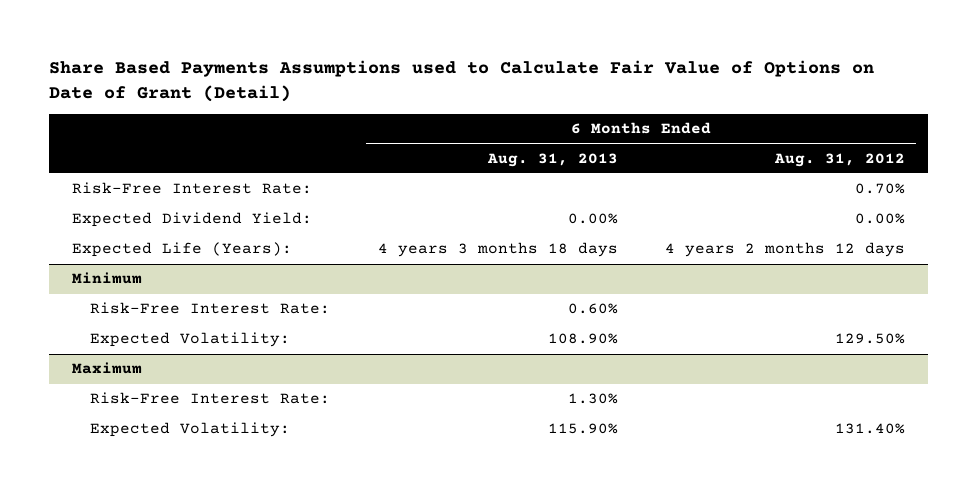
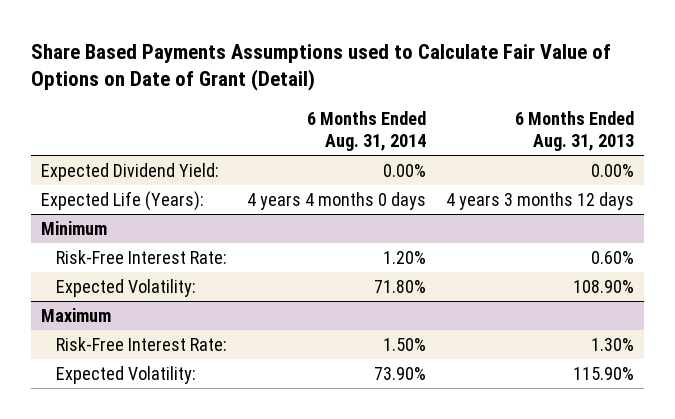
- | 6 Months Ended Aug. 31, 2013 | 6 Months Ended Aug. 31, 2012
+ | 6 Months Ended Aug. 31, 2014 | 6 Months Ended Aug. 31, 2013
- Risk-Free Interest Rate: | | 0.70%
- Expected Life (Years): | 4 years 3 months 18 days | 4 years 2 months 12 days
+ Expected Life (Years): | 4 years 4 months 0 days | 4 years 3 months 12 days

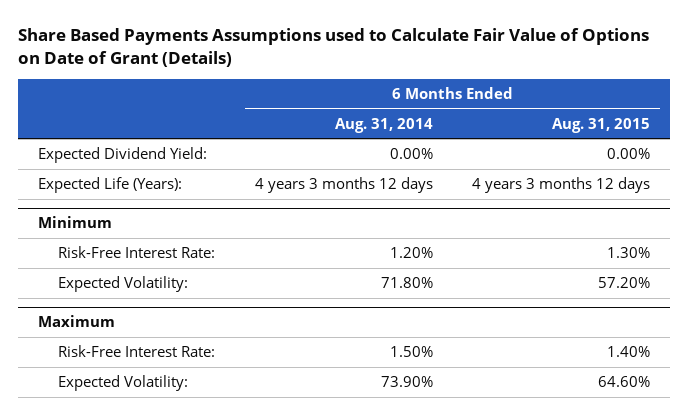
- Share Based Payments Assumptions used to Calculate Fair Value of Options on Date of Grant (Detail)
+ Share Based Payments Assumptions used to Calculate Fair Value of Options on Date of Grant (Details)
- | 6 Months Ended Aug. 31, 2014 | 6 Months Ended Aug. 31, 2013
+ | 6 Months Ended Aug. 31, 2014 | 6 Months Ended Aug. 31, 2015
- Expected Life (Years): | 4 years 4 months 0 days | 4 years 3 months 12 days
+ Expected Life (Years): | 4 years 3 months 12 days | 4 years 3 months 12 days

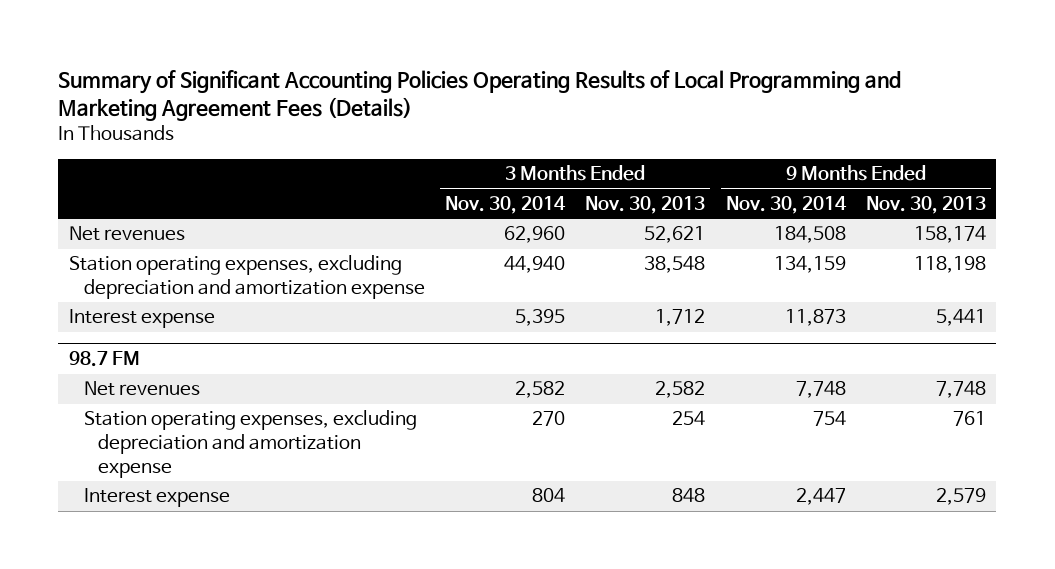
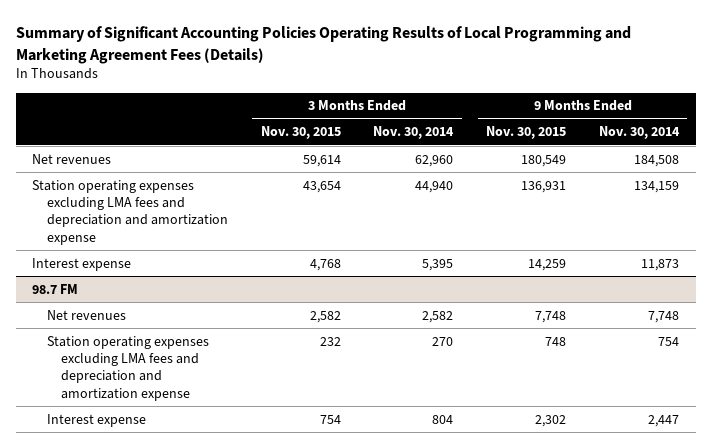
- | 3 Months Ended Nov. 30, 2014 | 3 Months Ended Nov. 30, 2013 | 9 Months Ended Nov. 30, 2014 | 9 Months Ended Nov. 30, 2013
+ | 3 Months Ended Nov. 30, 2015 | 3 Months Ended Nov. 30, 2014 | 9 Months Ended Nov. 30, 2015 | 9 Months Ended Nov. 30, 2014
- Station operating expenses, excluding depreciation and amortization expense | 44,940 | 38,548 | 134,159 | 118,198
+ Station operating expenses excluding LMA fees and depreciation and amortization expense | 43,654 | 44,940 | 136,931 | 134,159
@ 98.7 FM
- Station operating expenses, excluding depreciation and amortization expense | 270 | 254 | 754 | 761
+ Station operating expenses excluding LMA fees and depreciation and amortization expense | 232 | 270 | 748 | 754

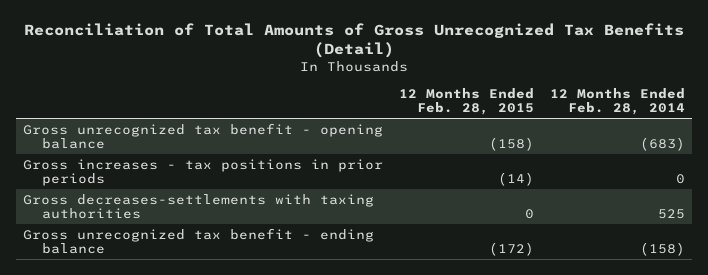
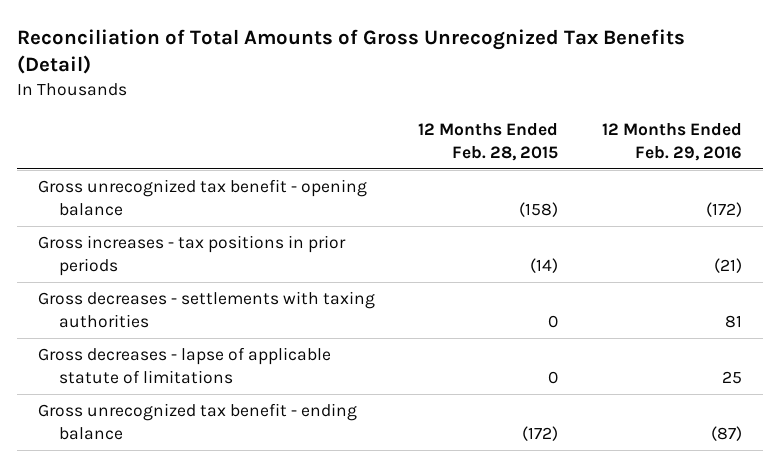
- | 12 Months Ended Feb. 28, 2015 | 12 Months Ended Feb. 28, 2014
+ | 12 Months Ended Feb. 28, 2015 | 12 Months Ended Feb. 29, 2016
- Gross decreases-settlements with taxing authorities | 0 | 525
+ Gross decreases - settlements with taxing authorities | 0 | 81
+ Gross decreases - lapse of applicable statute of limitations | 0 | 25

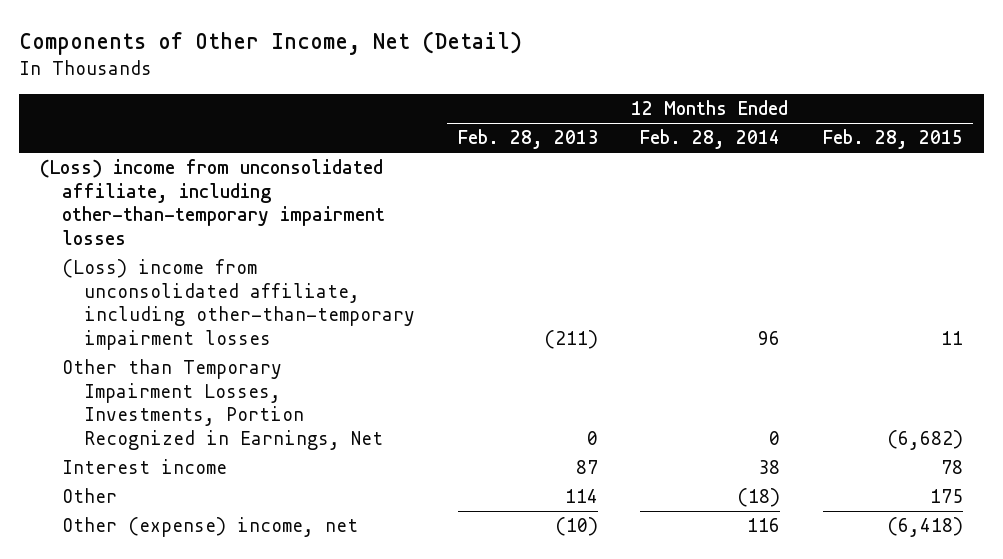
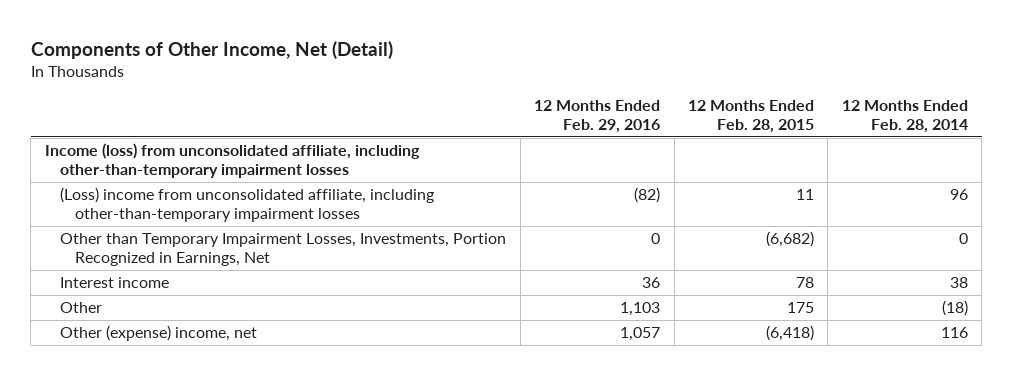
- | 12 Months Ended Feb. 28, 2013 | 12 Months Ended Feb. 28, 2014 | 12 Months Ended Feb. 28, 2015
+ | 12 Months Ended Feb. 29, 2016 | 12 Months Ended Feb. 28, 2015 | 12 Months Ended Feb. 28, 2014
- (Loss) income from unconsolidated affiliate, including other-than-temporary impairment losses
+ Income (loss) from unconsolidated affiliate, including other-than-temporary impairment losses

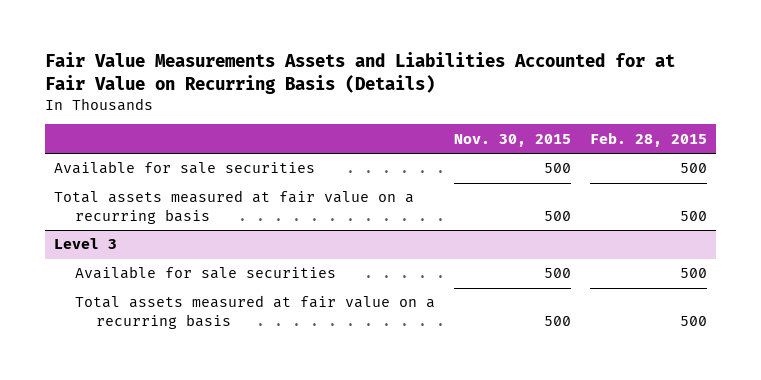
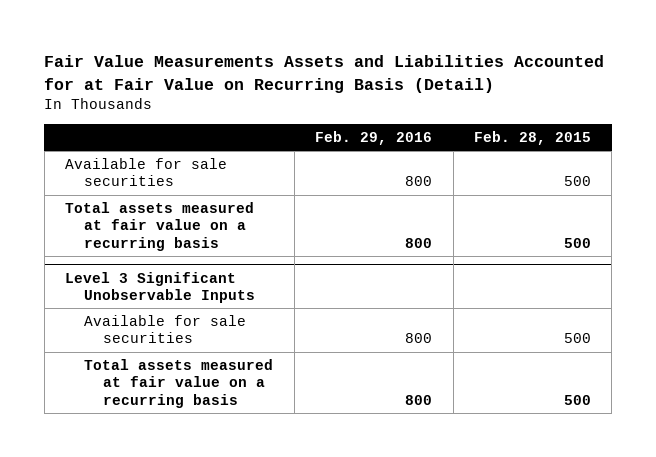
- Fair Value Measurements Assets and Liabilities Accounted for at Fair Value on Recurring Basis (Details)
+ Fair Value Measurements Assets and Liabilities Accounted for at Fair Value on Recurring Basis (Detail)
- | Nov. 30, 2015 | Feb. 28, 2015
+ | Feb. 29, 2016 | Feb. 28, 2015
- Level 3
+ Level 3 Significant Unobservable Inputs

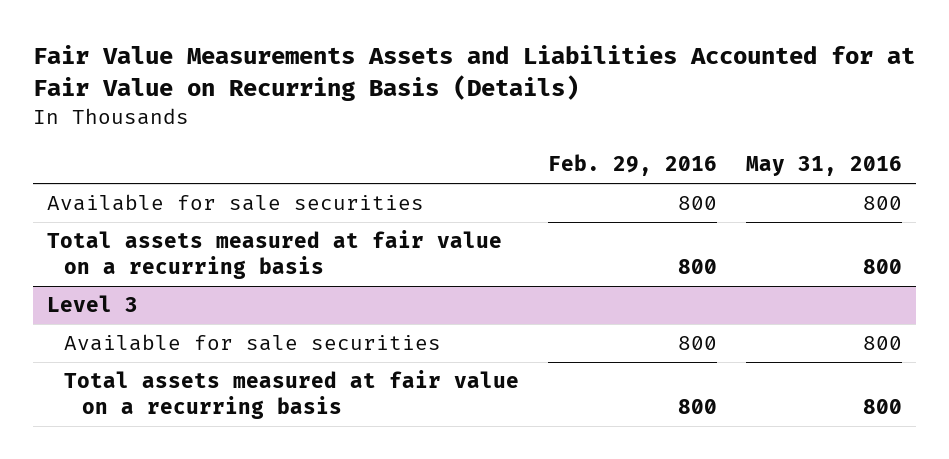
- Fair Value Measurements Assets and Liabilities Accounted for at Fair Value on Recurring Basis (Detail)
+ Fair Value Measurements Assets and Liabilities Accounted for at Fair Value on Recurring Basis (Details)
- | Feb. 29, 2016 | Feb. 28, 2015
+ | Feb. 29, 2016 | May 31, 2016
- Level 3 Significant Unobservable Inputs
+ Level 3

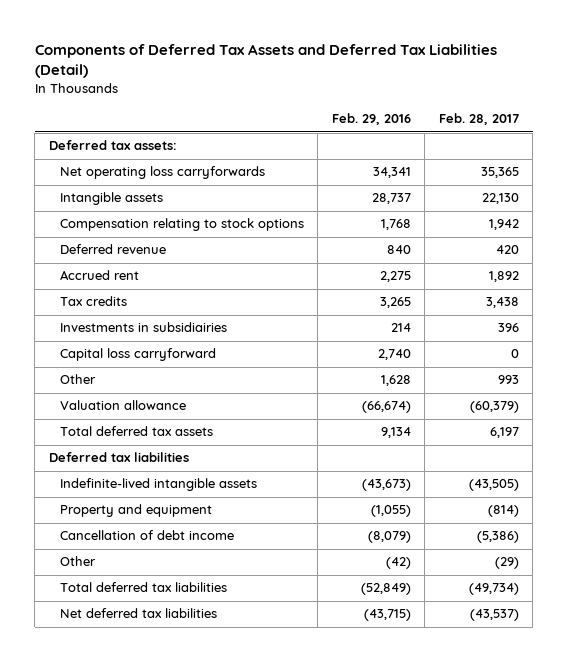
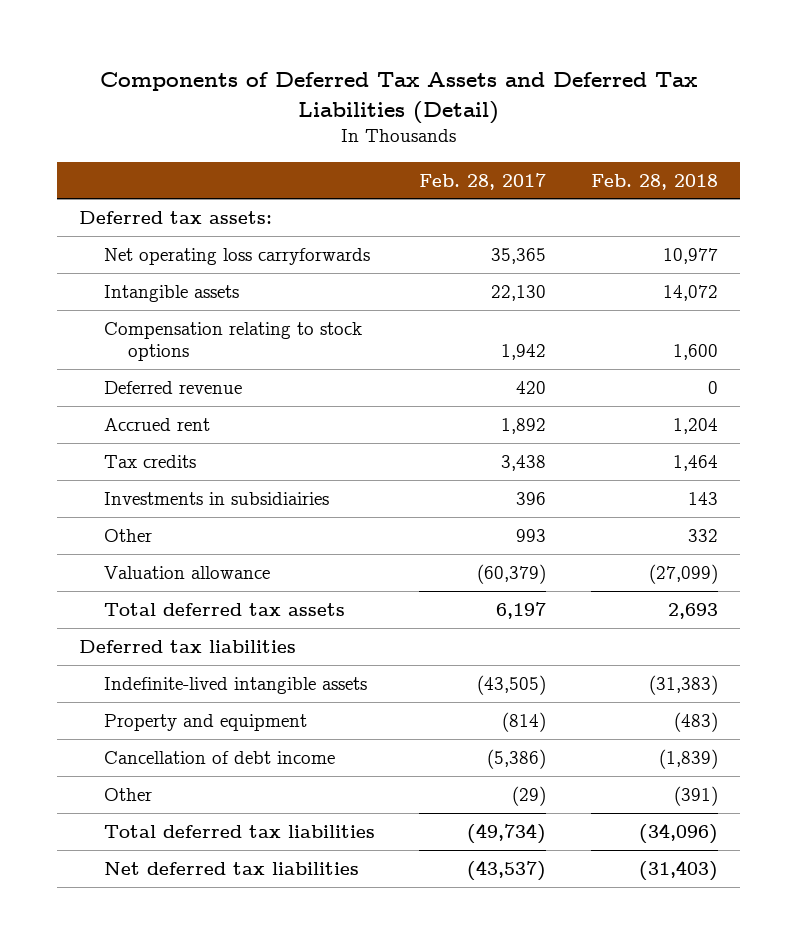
- | Feb. 29, 2016 | Feb. 28, 2017
+ | Feb. 28, 2017 | Feb. 28, 2018
- Capital loss carryforward | 2,740 | 0

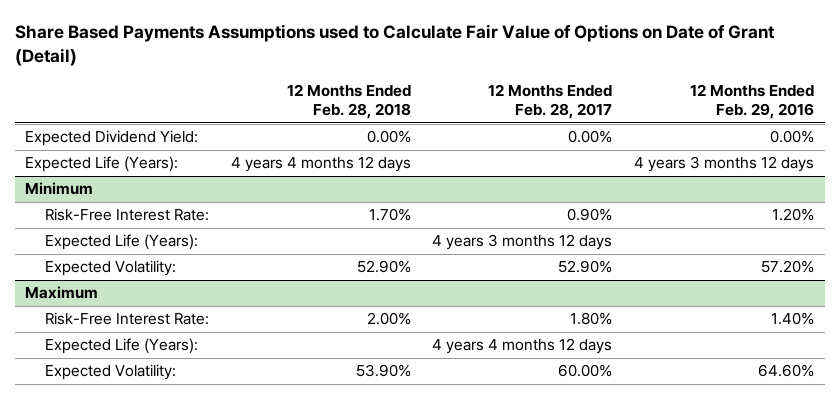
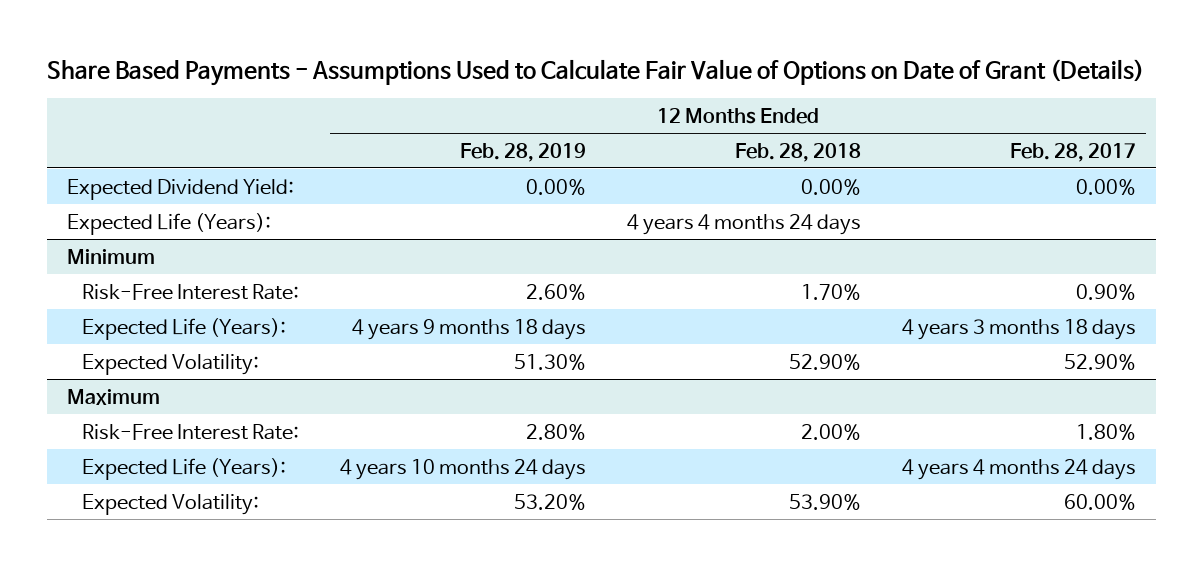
- Share Based Payments Assumptions used to Calculate Fair Value of Options on Date of Grant (Detail)
+ Share Based Payments - Assumptions Used to Calculate Fair Value of Options on Date of Grant (Details)
- | 12 Months Ended Feb. 28, 2018 | 12 Months Ended Feb. 28, 2017 | 12 Months Ended Feb. 29, 2016
+ | 12 Months Ended Feb. 28, 2019 | 12 Months Ended Feb. 28, 2018 | 12 Months Ended Feb. 28, 2017
- Expected Life (Years): | 4 years 4 months 12 days | | 4 years 3 months 12 days
+ Expected Life (Years): | | 4 years 4 months 24 days |
@ Minimum
- Expected Life (Years): | | 4 years 3 months 12 days |
+ Expected Life (Years): | 4 years 9 months 18 days | | 4 years 3 months 18 days
@ Maximum
- Expected Life (Years): | | 4 years 4 months 12 days |
+ Expected Life (Years): | 4 years 10 months 24 days | | 4 years 4 months 24 days

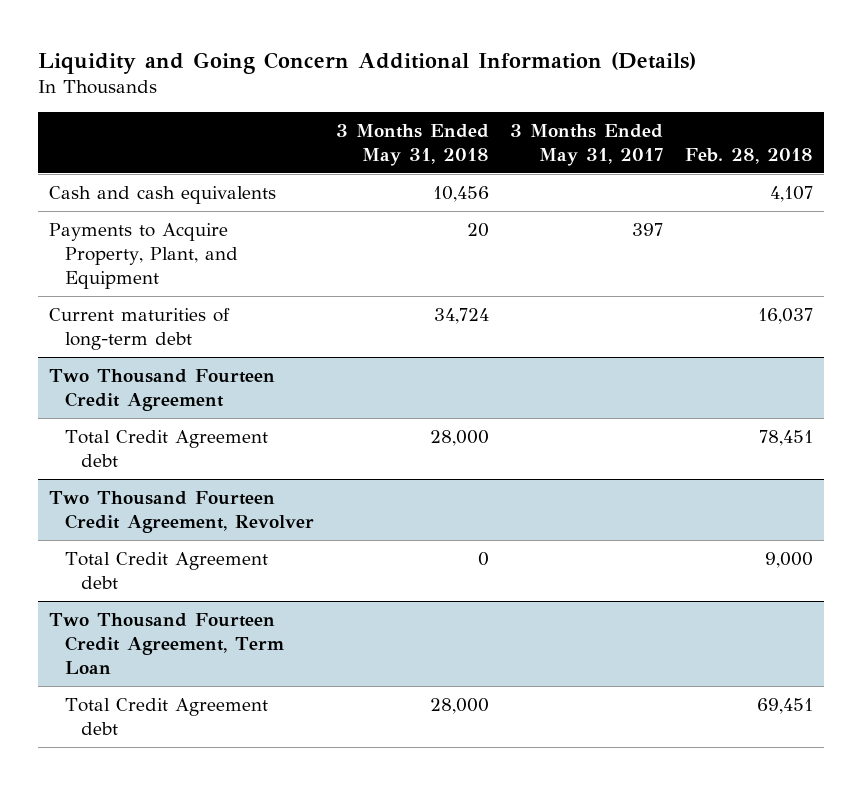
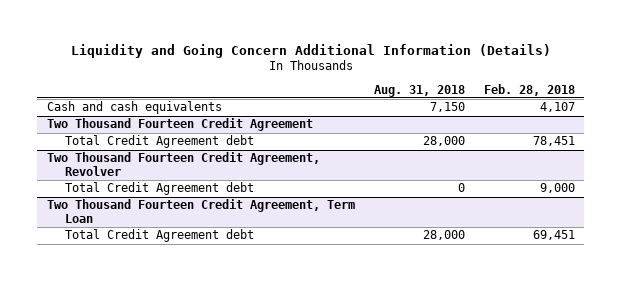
- | 3 Months Ended May 31, 2018 | 3 Months Ended May 31, 2017 | Feb. 28, 2018
+ | Aug. 31, 2018 | Feb. 28, 2018
- Payments to Acquire Property, Plant, and Equipment | 20 | 397 |
- Current maturities of long-term debt | 34,724 | | 16,037

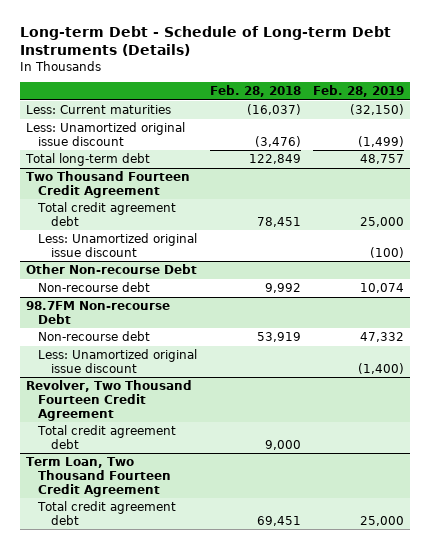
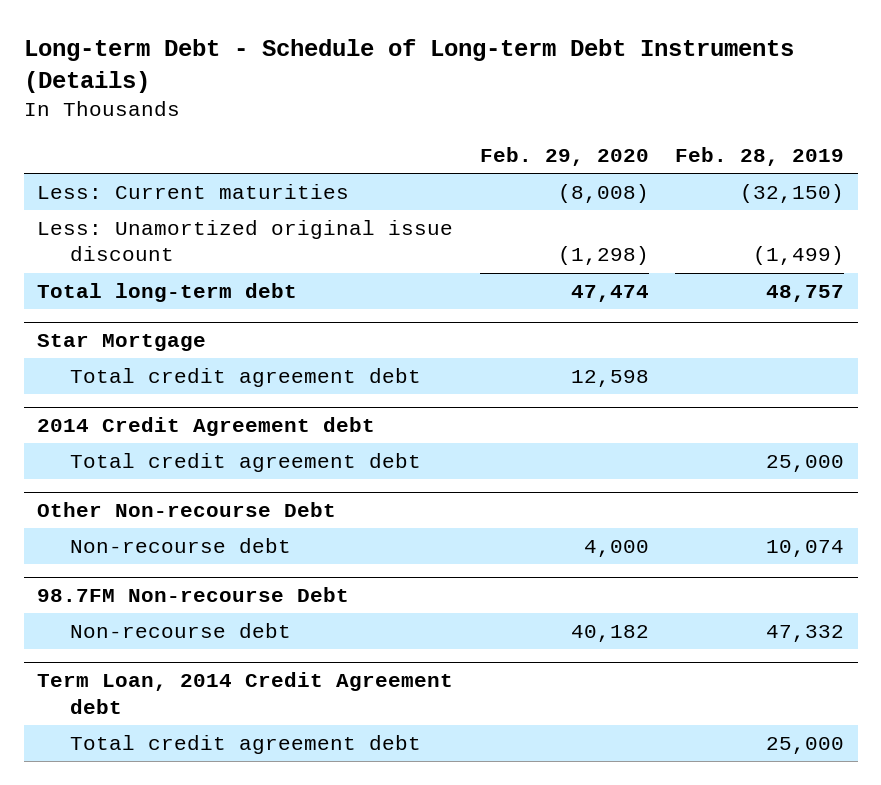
- | Feb. 28, 2018 | Feb. 28, 2019
+ | Feb. 29, 2020 | Feb. 28, 2019
- Two Thousand Fourteen Credit Agreement
+ Star Mortgage
+ Total credit agreement debt | 12,598 |
+ 2014 Credit Agreement debt
- Less: Unamortized original issue discount | | (100)
@ 98.7FM Non-recourse Debt
- Less: Unamortized original issue discount | | (1,400)
- Revolver, Two Thousand Fourteen Credit Agreement
- Total credit agreement debt | 9,000 |
- Term Loan, Two Thousand Fourteen Credit Agreement
+ Term Loan, 2014 Credit Agreement debt

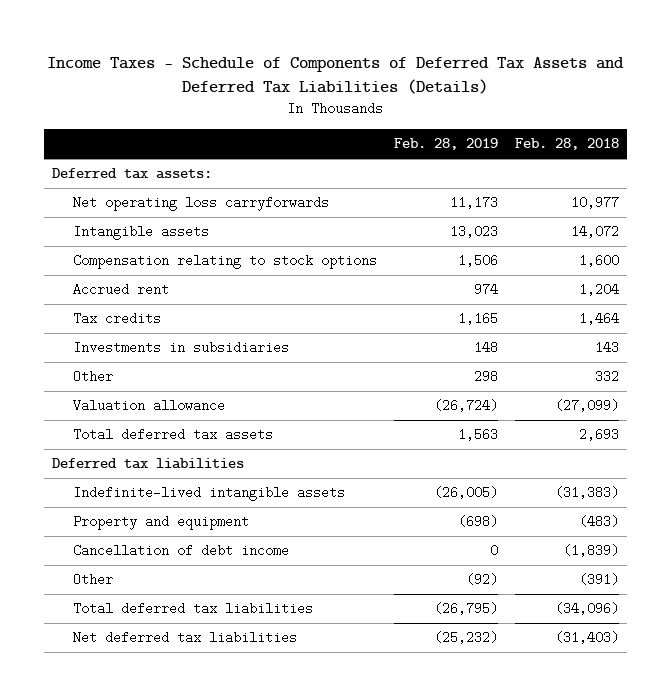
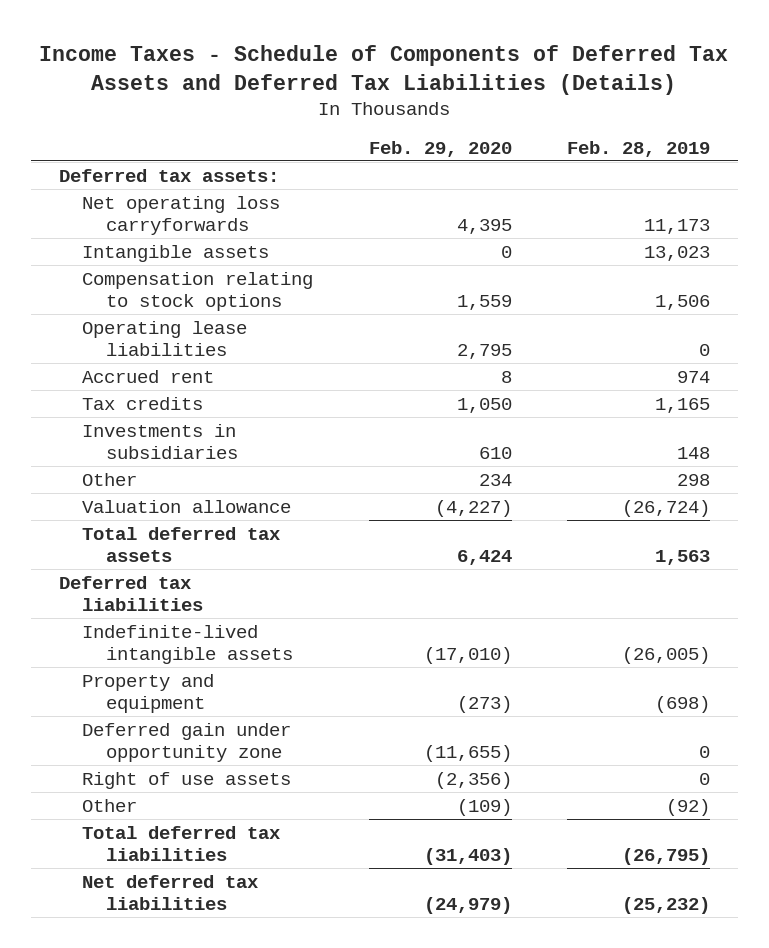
- | Feb. 28, 2019 | Feb. 28, 2018
+ | Feb. 29, 2020 | Feb. 28, 2019
+ Operating lease liabilities | 2,795 | 0
- Cancellation of debt income | 0 | (1,839)
+ Deferred gain under opportunity zone | (11,655) | 0
+ Right of use assets | (2,356) | 0

